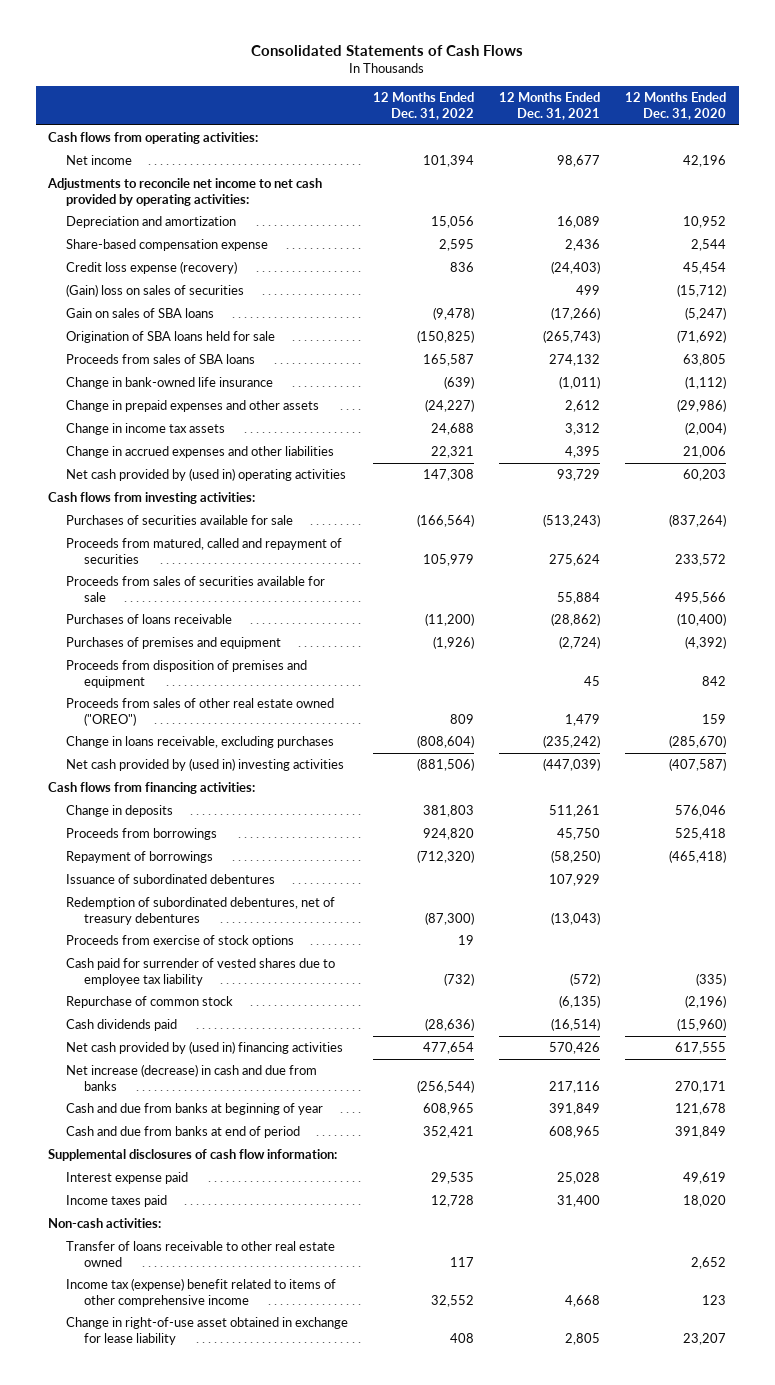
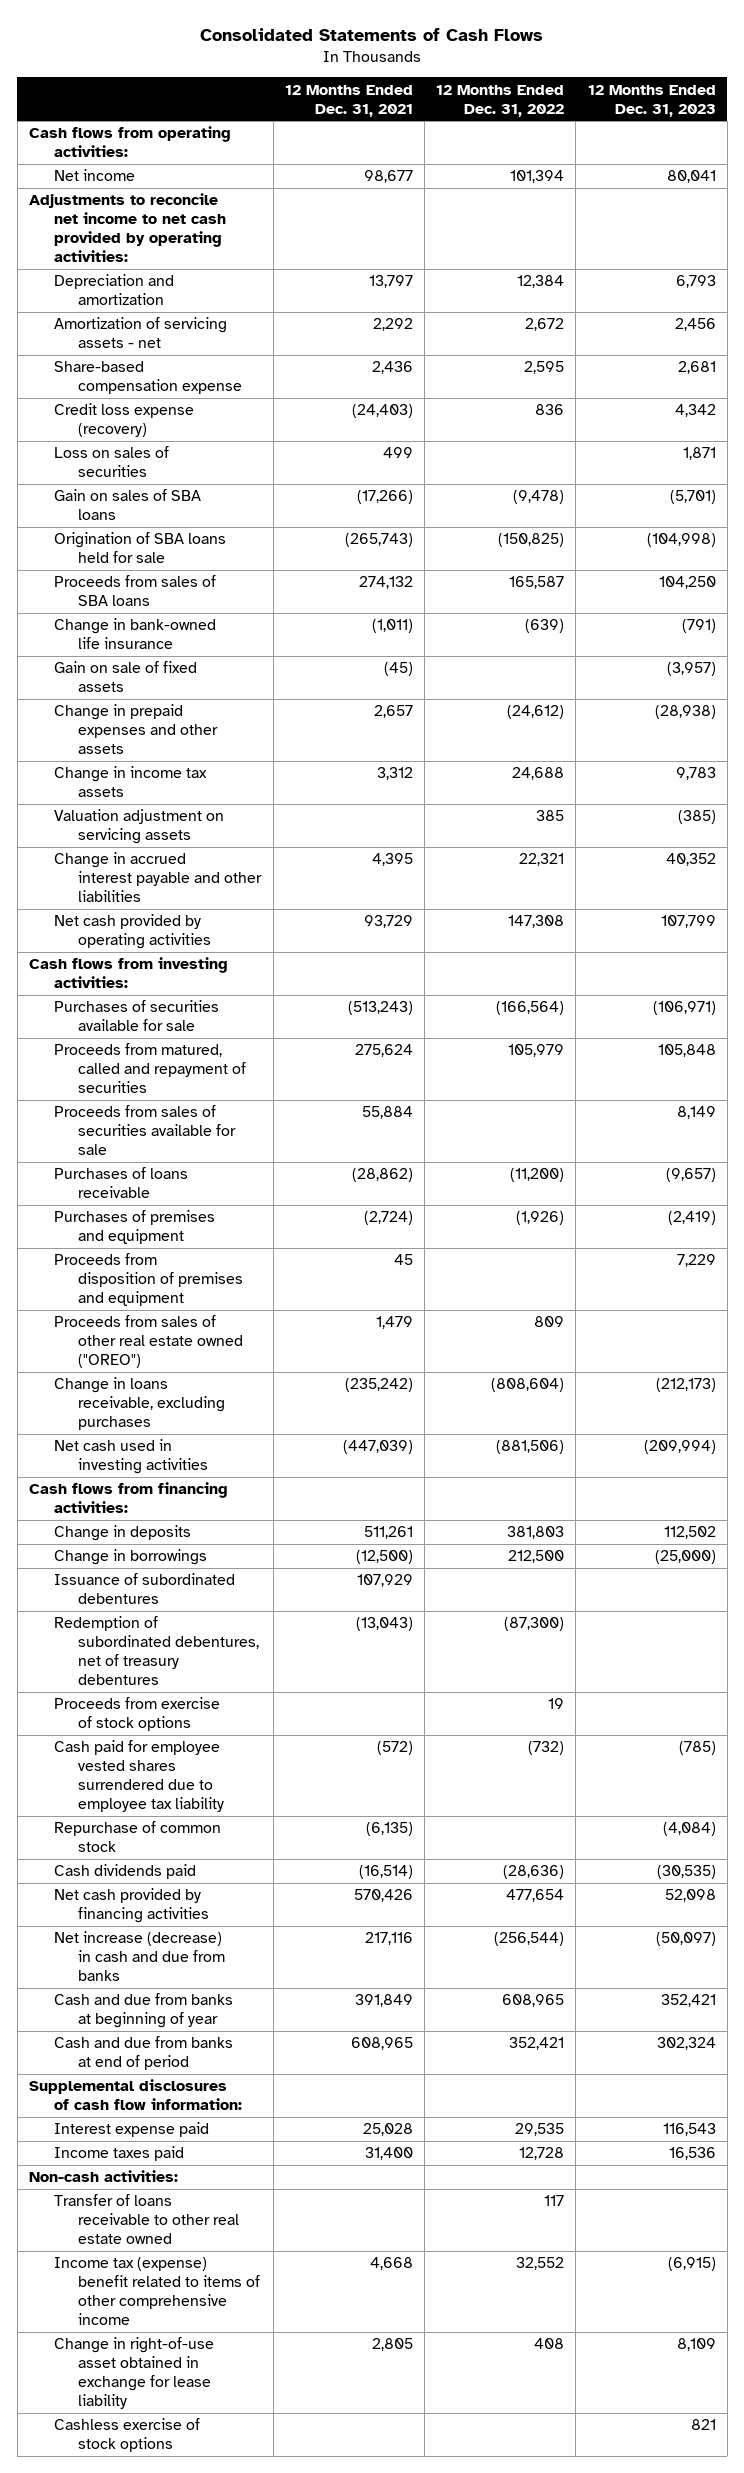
- | 12 Months Ended Dec. 31, 2022 | 12 Months Ended Dec. 31, 2021 | 12 Months Ended Dec. 31, 2020
+ | 12 Months Ended Dec. 31, 2021 | 12 Months Ended Dec. 31, 2022 | 12 Months Ended Dec. 31, 2023
- Depreciation and amortization | 15,056 | 16,089 | 10,952
+ Depreciation and amortization | 13,797 | 12,384 | 6,793
+ Amortization of servicing assets - net | 2,292 | 2,672 | 2,456
- (Gain) loss on sales of securities | | 499 | (15,712)
+ Loss on sales of securities | 499 | | 1,871
- Change in prepaid expenses and other assets | (24,227) | 2,612 | (29,986)
+ Gain on sale of fixed assets | (45) | | (3,957)
+ Change in prepaid expenses and other assets | 2,657 | (24,612) | (28,938)
- Change in accrued expenses and other liabilities | 22,321 | 4,395 | 21,006
- Net cash provided by (used in) operating activities | 147,308 | 93,729 | 60,203
+ Valuation adjustment on servicing assets | | 385 | (385)
+ Change in accrued interest payable and other liabilities | 4,395 | 22,321 | 40,352
+ Net cash provided by operating activities | 93,729 | 147,308 | 107,799
- Net cash provided by (used in) investing activities | (881,506) | (447,039) | (407,587)
+ Net cash used in investing activities | (447,039) | (881,506) | (209,994)
- Proceeds from borrowings | 924,820 | 45,750 | 525,418
- Repayment of borrowings | (712,320) | (58,250) | (465,418)
+ Change in borrowings | (12,500) | 212,500 | (25,000)
- Cash paid for surrender of vested shares due to employee tax liability | (732) | (572) | (335)
+ Cash paid for employee vested shares surrendered due to employee tax liability | (572) | (732) | (785)
- Net cash provided by (used in) financing activities | 477,654 | 570,426 | 617,555
+ Net cash provided by financing activities | 570,426 | 477,654 | 52,098
+ Cashless exercise of stock options | | | 821

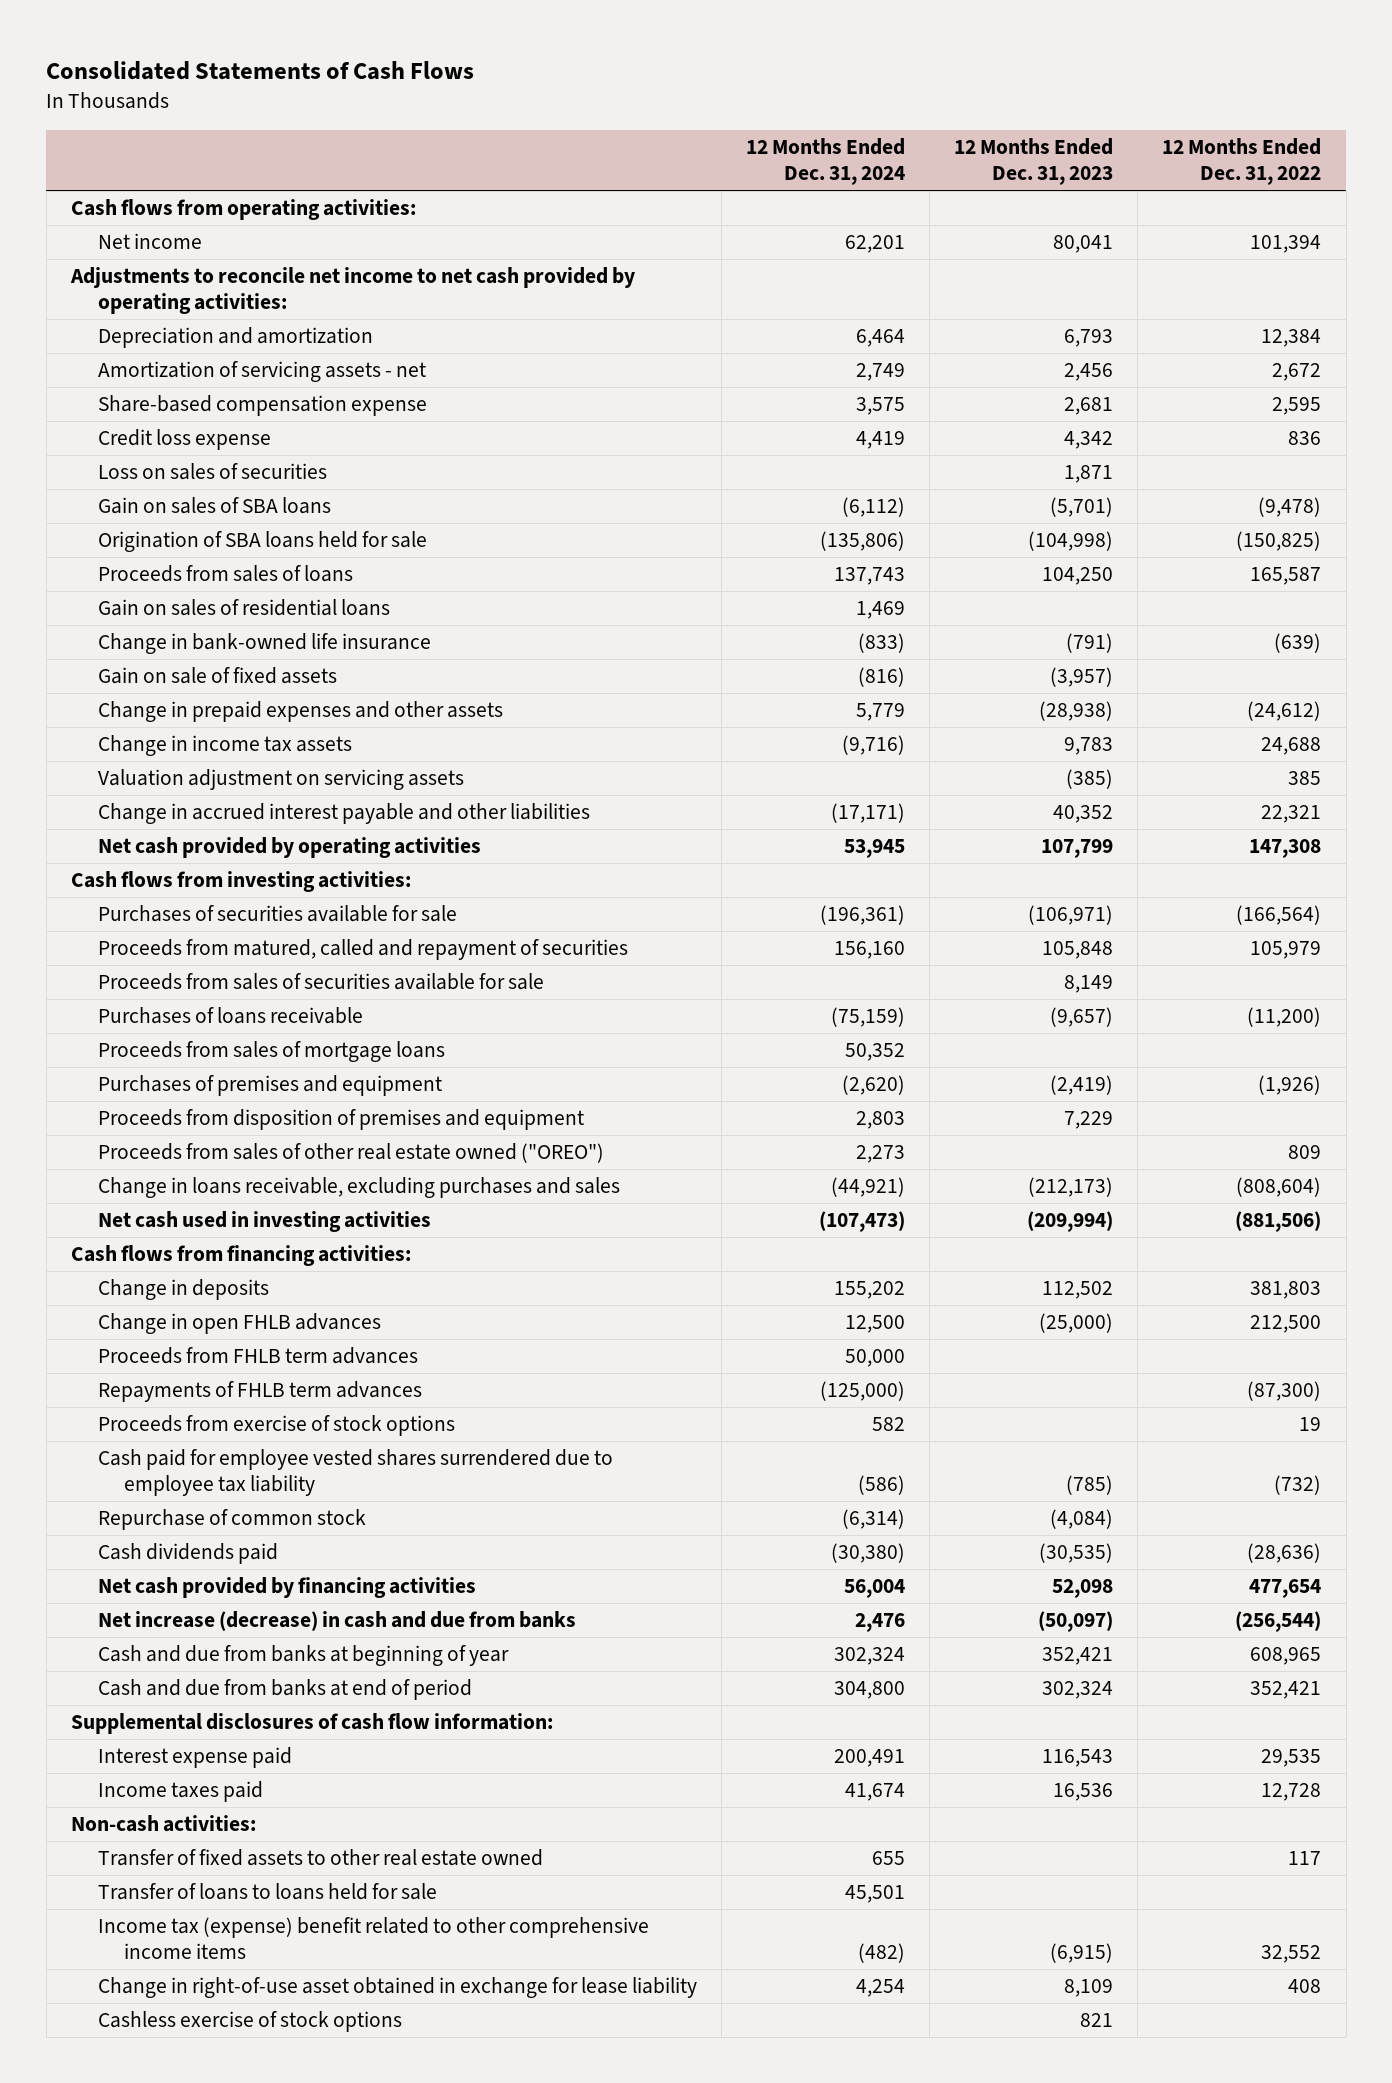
- | 12 Months Ended Dec. 31, 2021 | 12 Months Ended Dec. 31, 2022 | 12 Months Ended Dec. 31, 2023
+ | 12 Months Ended Dec. 31, 2024 | 12 Months Ended Dec. 31, 2023 | 12 Months Ended Dec. 31, 2022
- Credit loss expense (recovery) | (24,403) | 836 | 4,342
+ Credit loss expense | 4,419 | 4,342 | 836
- Proceeds from sales of SBA loans | 274,132 | 165,587 | 104,250
+ Proceeds from sales of loans | 137,743 | 104,250 | 165,587
+ Gain on sales of residential loans | 1,469 | |
+ Proceeds from sales of mortgage loans | 50,352 | |
- Change in loans receivable, excluding purchases | (235,242) | (808,604) | (212,173)
+ Change in loans receivable, excluding purchases and sales | (44,921) | (212,173) | (808,604)
- Change in borrowings | (12,500) | 212,500 | (25,000)
- Issuance of subordinated debentures | 107,929 | |
- Redemption of subordinated debentures, net of treasury debentures | (13,043) | (87,300) |
+ Change in open FHLB advances | 12,500 | (25,000) | 212,500
+ Proceeds from FHLB term advances | 50,000 | |
+ Repayments of FHLB term advances | (125,000) | | (87,300)
- Transfer of loans receivable to other real estate owned | | 117 |
- Income tax (expense) benefit related to items of other comprehensive income | 4,668 | 32,552 | (6,915)
+ Transfer of fixed assets to other real estate owned | 655 | | 117
+ Transfer of loans to loans held for sale | 45,501 | |
+ Income tax (expense) benefit related to other comprehensive income items | (482) | (6,915) | 32,552

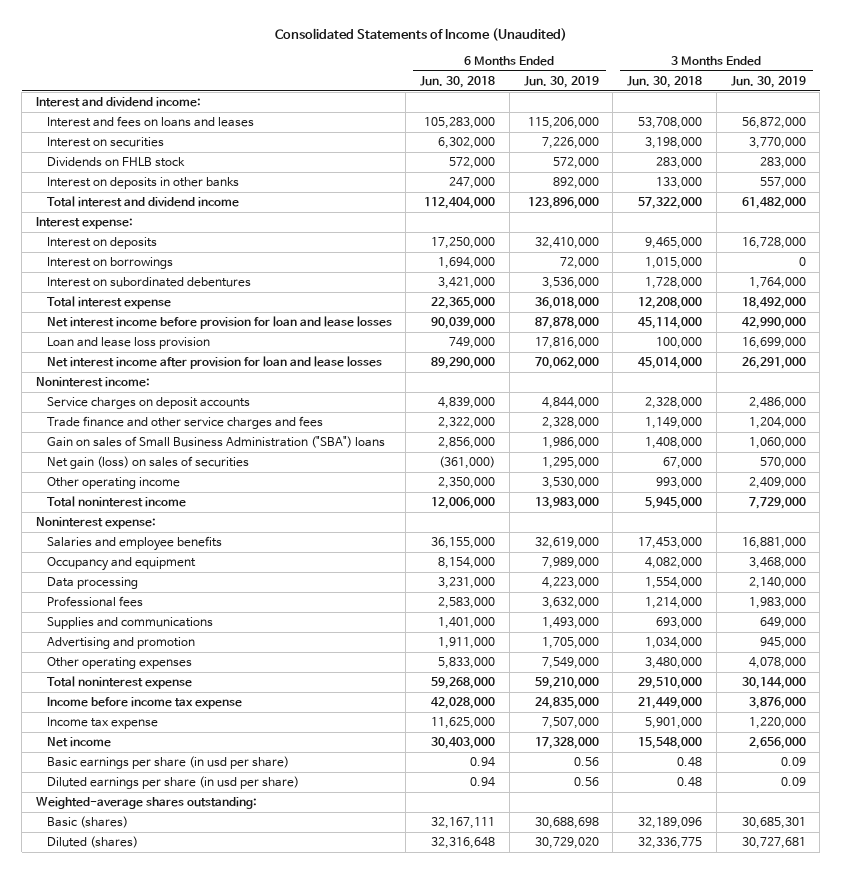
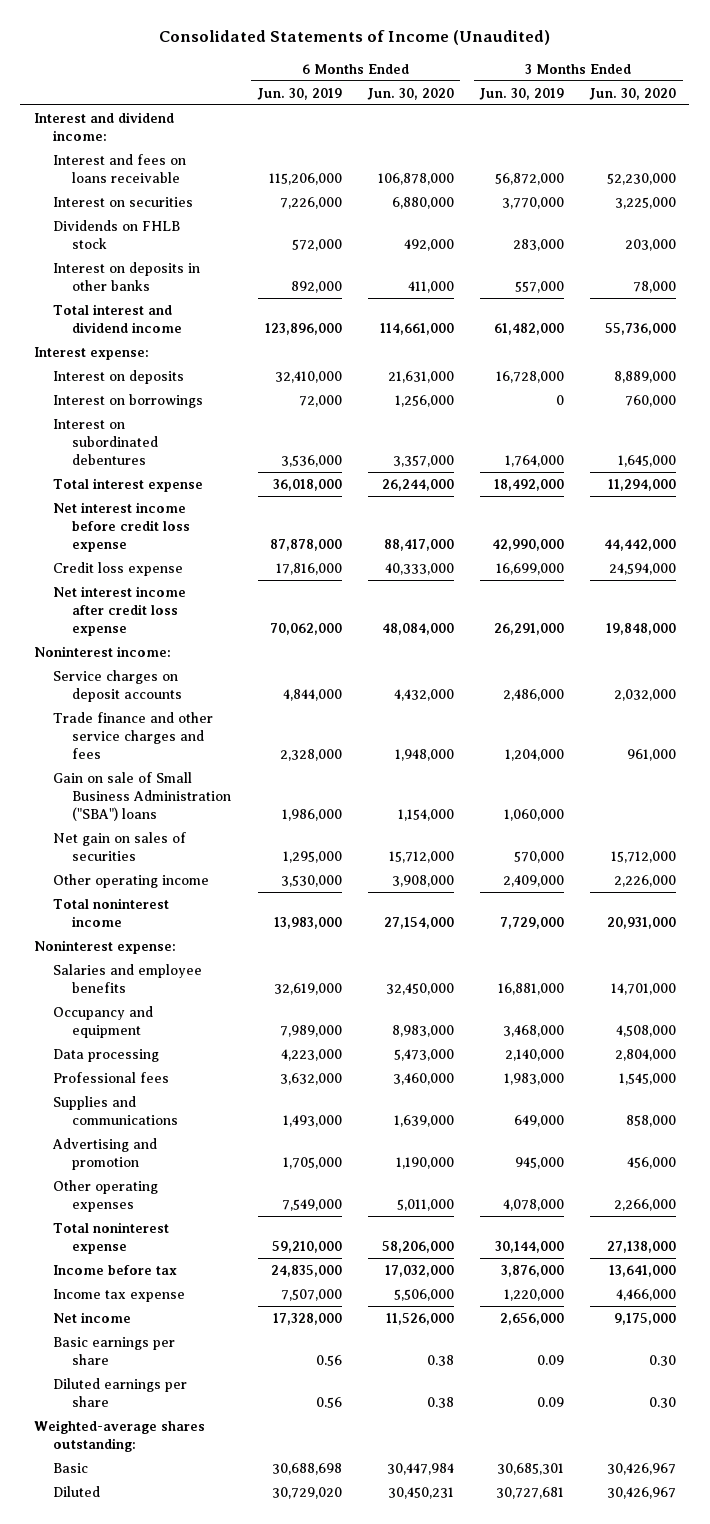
- | 6 Months Ended Jun. 30, 2018 | 6 Months Ended Jun. 30, 2019 | 3 Months Ended Jun. 30, 2018 | 3 Months Ended Jun. 30, 2019
+ | 6 Months Ended Jun. 30, 2019 | 6 Months Ended Jun. 30, 2020 | 3 Months Ended Jun. 30, 2019 | 3 Months Ended Jun. 30, 2020
- Interest and fees on loans and leases | 105,283,000 | 115,206,000 | 53,708,000 | 56,872,000
+ Interest and fees on loans receivable | 115,206,000 | 106,878,000 | 56,872,000 | 52,230,000
- Net interest income before provision for loan and lease losses | 90,039,000 | 87,878,000 | 45,114,000 | 42,990,000
- Loan and lease loss provision | 749,000 | 17,816,000 | 100,000 | 16,699,000
- Net interest income after provision for loan and lease losses | 89,290,000 | 70,062,000 | 45,014,000 | 26,291,000
+ Net interest income before credit loss expense | 87,878,000 | 88,417,000 | 42,990,000 | 44,442,000
+ Credit loss expense | 17,816,000 | 40,333,000 | 16,699,000 | 24,594,000
+ Net interest income after credit loss expense | 70,062,000 | 48,084,000 | 26,291,000 | 19,848,000
- Gain on sales of Small Business Administration ("SBA") loans | 2,856,000 | 1,986,000 | 1,408,000 | 1,060,000
- Net gain (loss) on sales of securities | (361,000) | 1,295,000 | 67,000 | 570,000
+ Gain on sale of Small Business Administration ("SBA") loans | 1,986,000 | 1,154,000 | 1,060,000 |
+ Net gain on sales of securities | 1,295,000 | 15,712,000 | 570,000 | 15,712,000
- Income before income tax expense | 42,028,000 | 24,835,000 | 21,449,000 | 3,876,000
+ Income before tax | 24,835,000 | 17,032,000 | 3,876,000 | 13,641,000
- Basic earnings per share (in usd per share) | 0.94 | 0.56 | 0.48 | 0.09
- Diluted earnings per share (in usd per share) | 0.94 | 0.56 | 0.48 | 0.09
+ Basic earnings per share | 0.56 | 0.38 | 0.09 | 0.30
+ Diluted earnings per share | 0.56 | 0.38 | 0.09 | 0.30
- Basic (shares) | 32,167,111 | 30,688,698 | 32,189,096 | 30,685,301
- Diluted (shares) | 32,316,648 | 30,729,020 | 32,336,775 | 30,727,681
+ Basic | 30,688,698 | 30,447,984 | 30,685,301 | 30,426,967
+ Diluted | 30,729,020 | 30,450,231 | 30,727,681 | 30,426,967

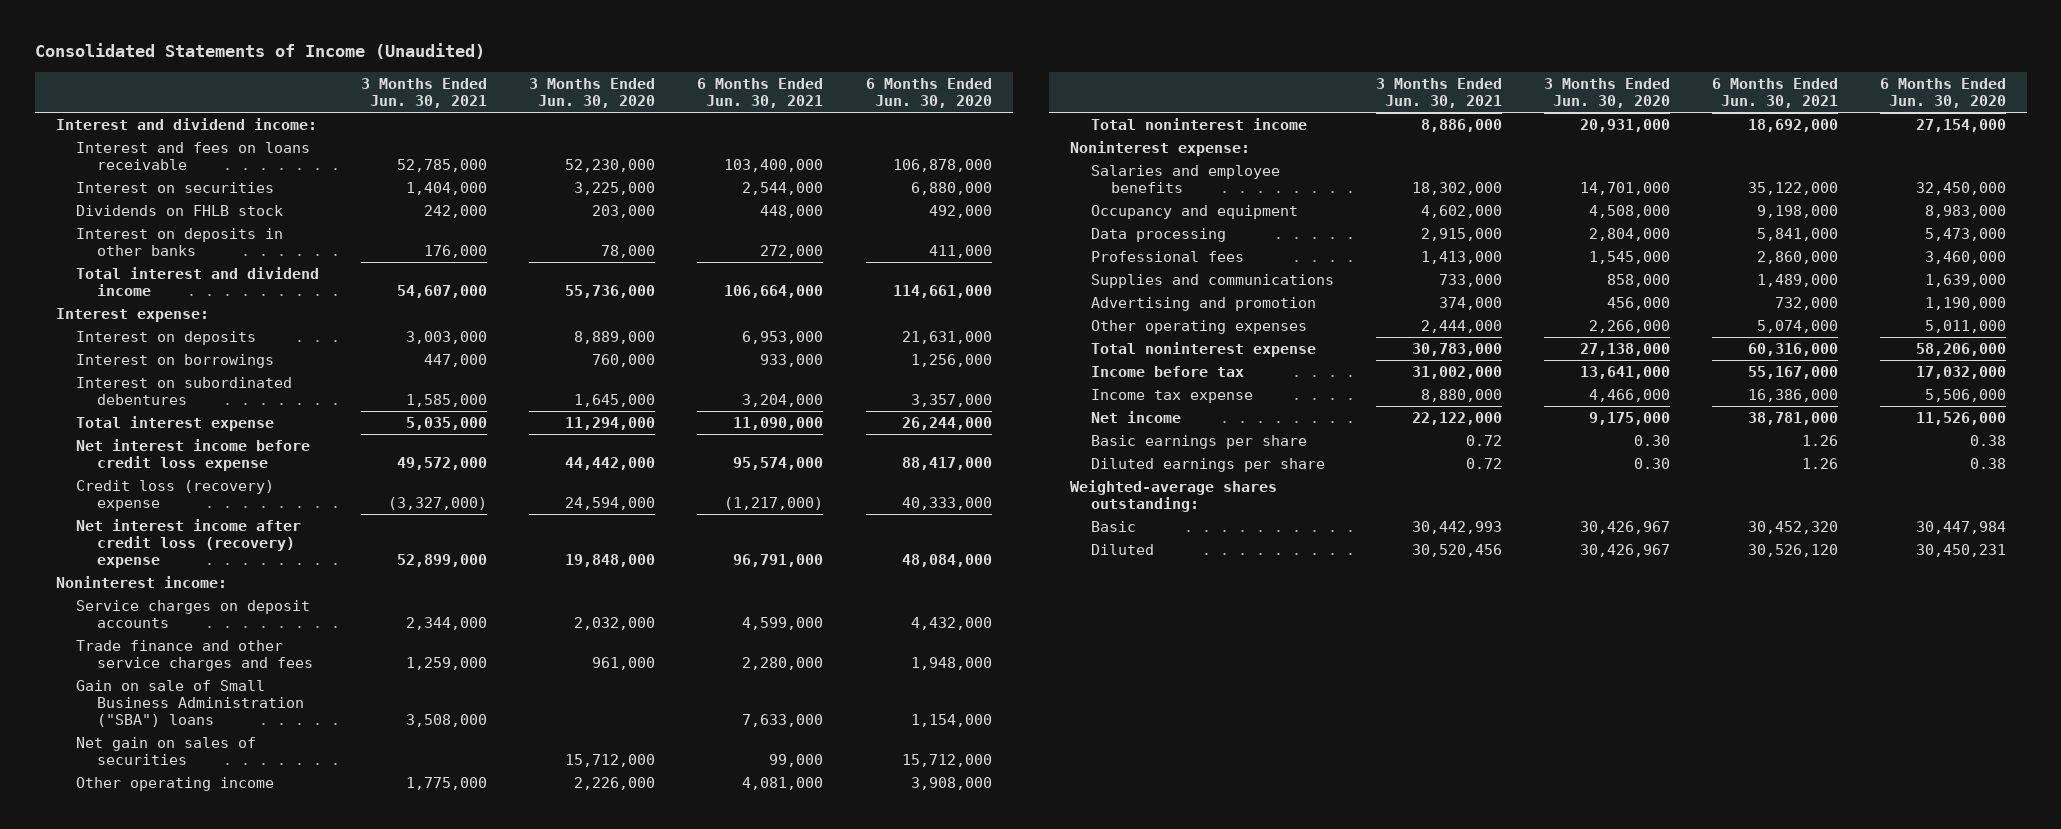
- | 6 Months Ended Jun. 30, 2019 | 6 Months Ended Jun. 30, 2020 | 3 Months Ended Jun. 30, 2019 | 3 Months Ended Jun. 30, 2020
+ | 3 Months Ended Jun. 30, 2021 | 3 Months Ended Jun. 30, 2020 | 6 Months Ended Jun. 30, 2021 | 6 Months Ended Jun. 30, 2020
- Credit loss expense | 17,816,000 | 40,333,000 | 16,699,000 | 24,594,000
- Net interest income after credit loss expense | 70,062,000 | 48,084,000 | 26,291,000 | 19,848,000
+ Credit loss (recovery) expense | (3,327,000) | 24,594,000 | (1,217,000) | 40,333,000
+ Net interest income after credit loss (recovery) expense | 52,899,000 | 19,848,000 | 96,791,000 | 48,084,000

